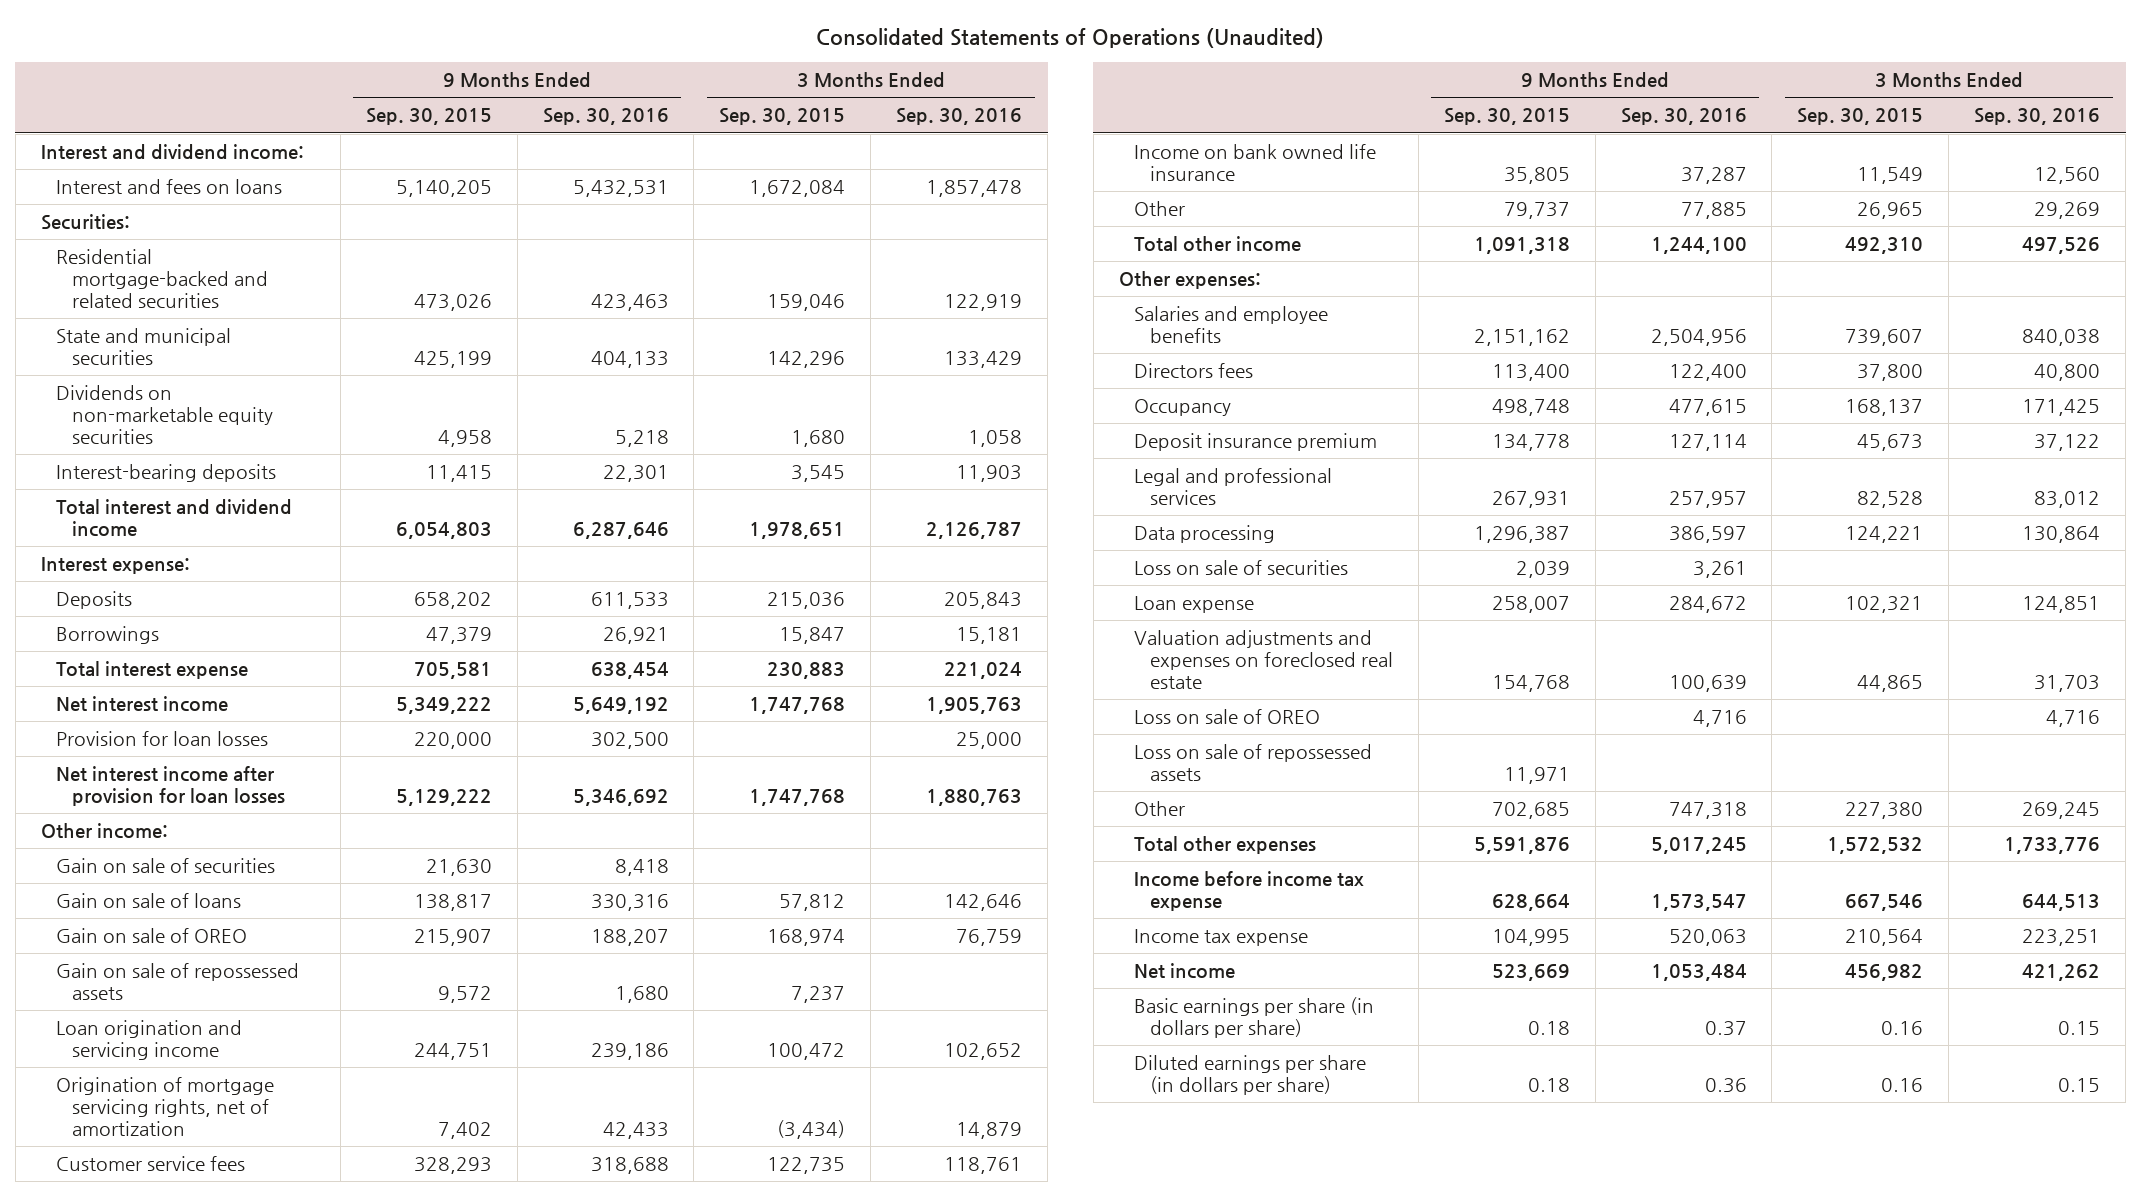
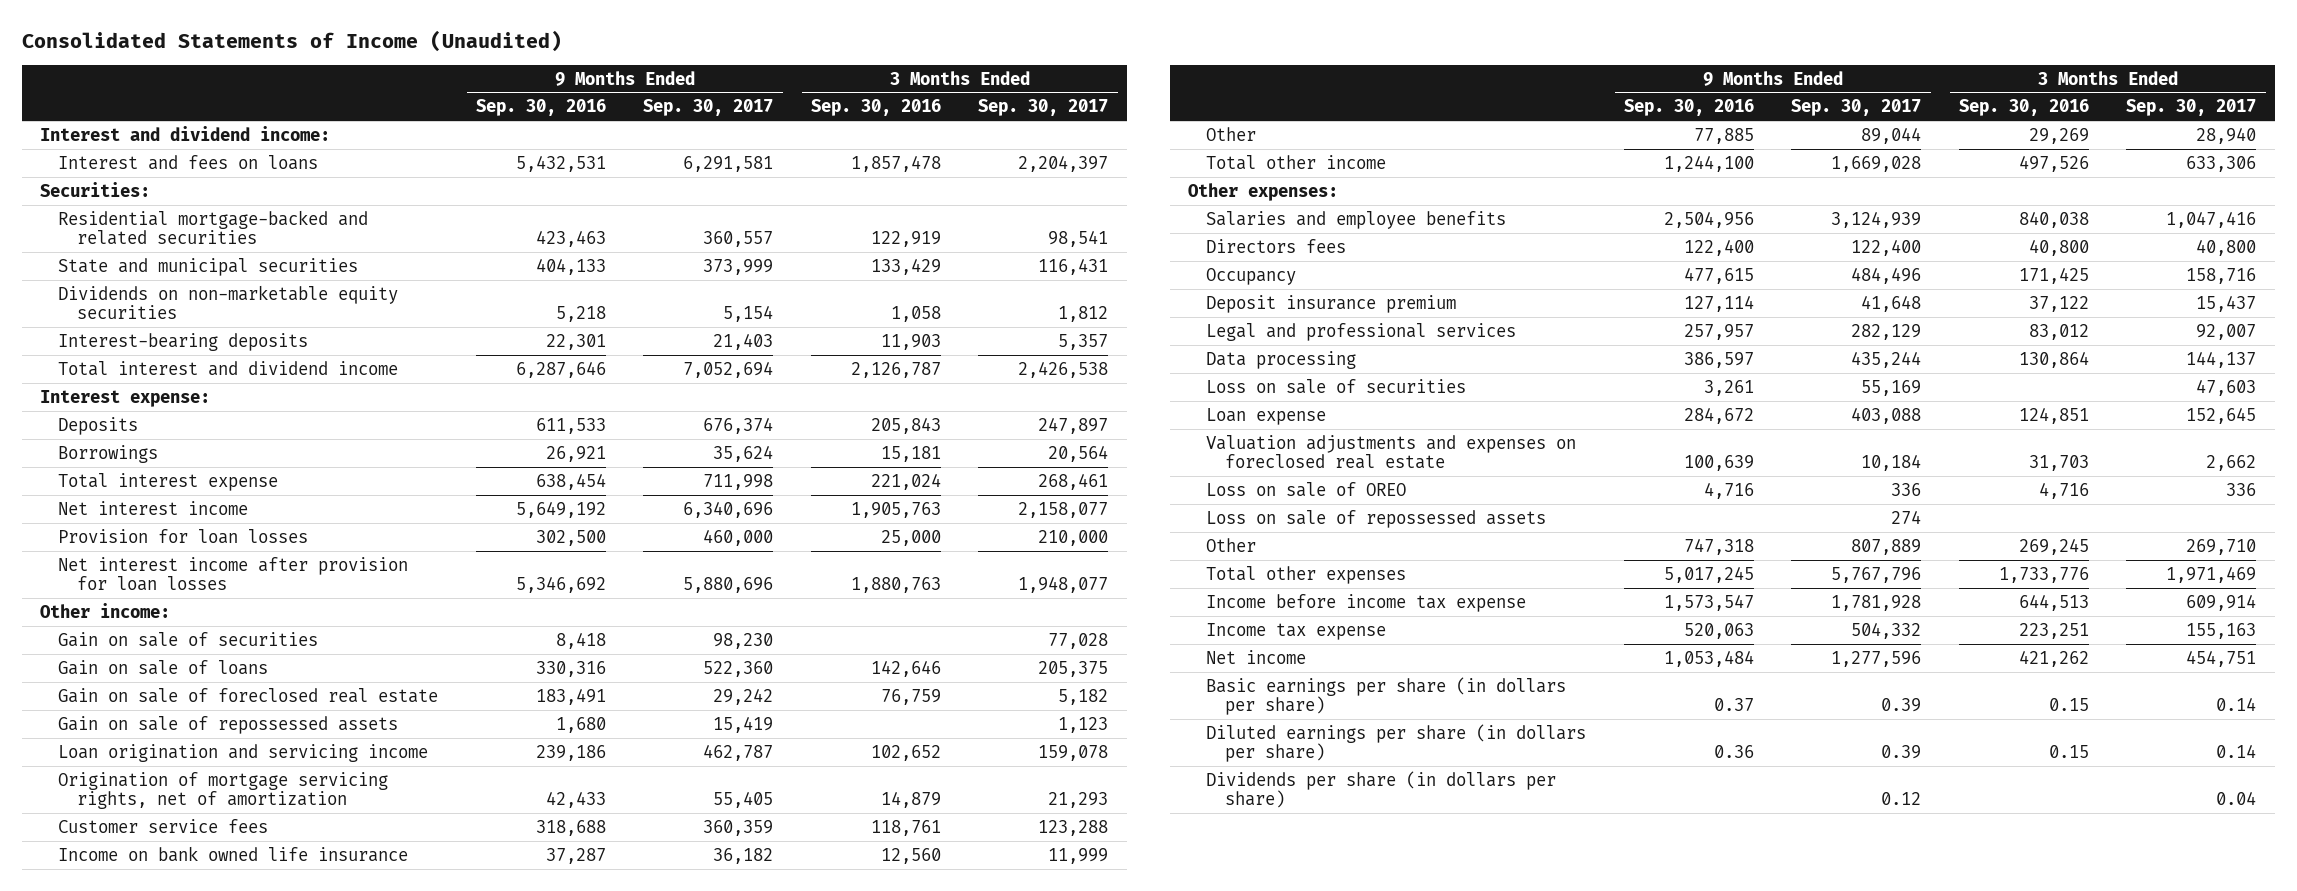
- Consolidated Statements of Operations (Unaudited)
+ Consolidated Statements of Income (Unaudited)
- | 9 Months Ended Sep. 30, 2015 | 9 Months Ended Sep. 30, 2016 | 3 Months Ended Sep. 30, 2015 | 3 Months Ended Sep. 30, 2016
+ | 9 Months Ended Sep. 30, 2016 | 9 Months Ended Sep. 30, 2017 | 3 Months Ended Sep. 30, 2016 | 3 Months Ended Sep. 30, 2017
- Gain on sale of OREO | 215,907 | 188,207 | 168,974 | 76,759
+ Gain on sale of foreclosed real estate | 183,491 | 29,242 | 76,759 | 5,182
+ Dividends per share (in dollars per share) | | 0.12 | | 0.04

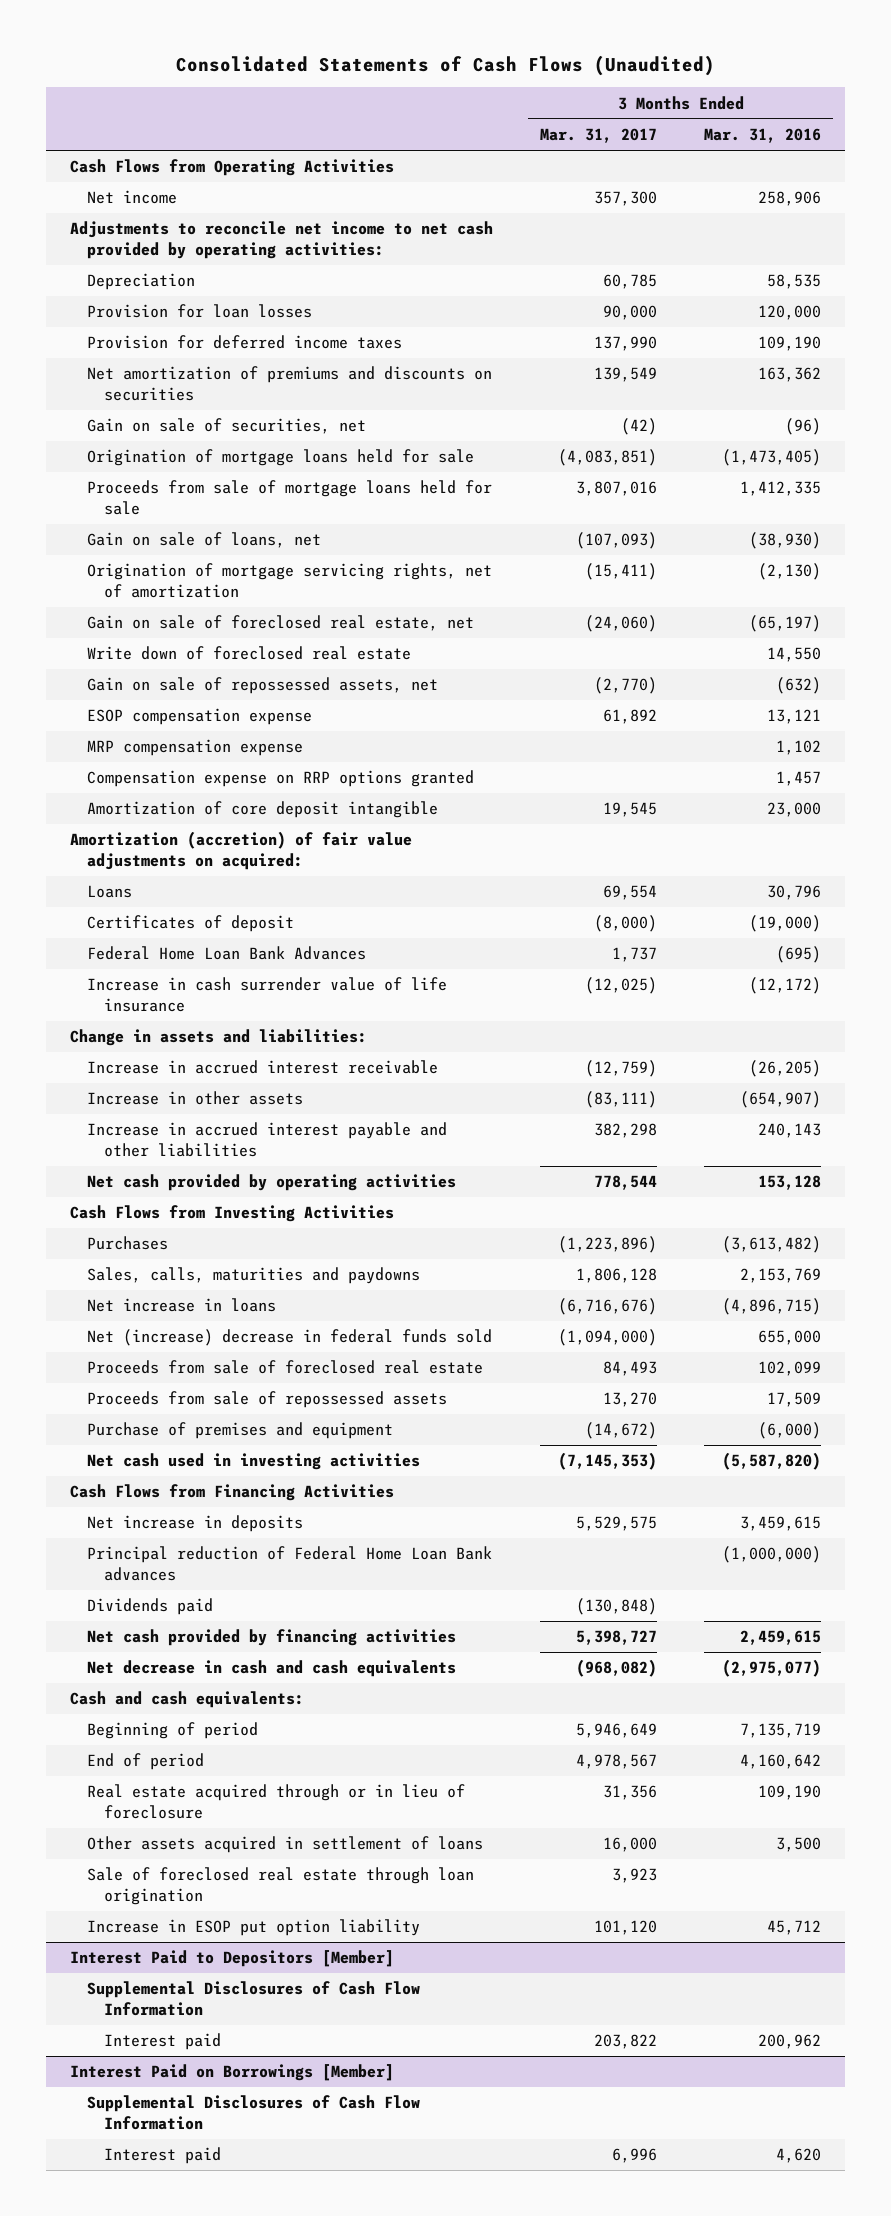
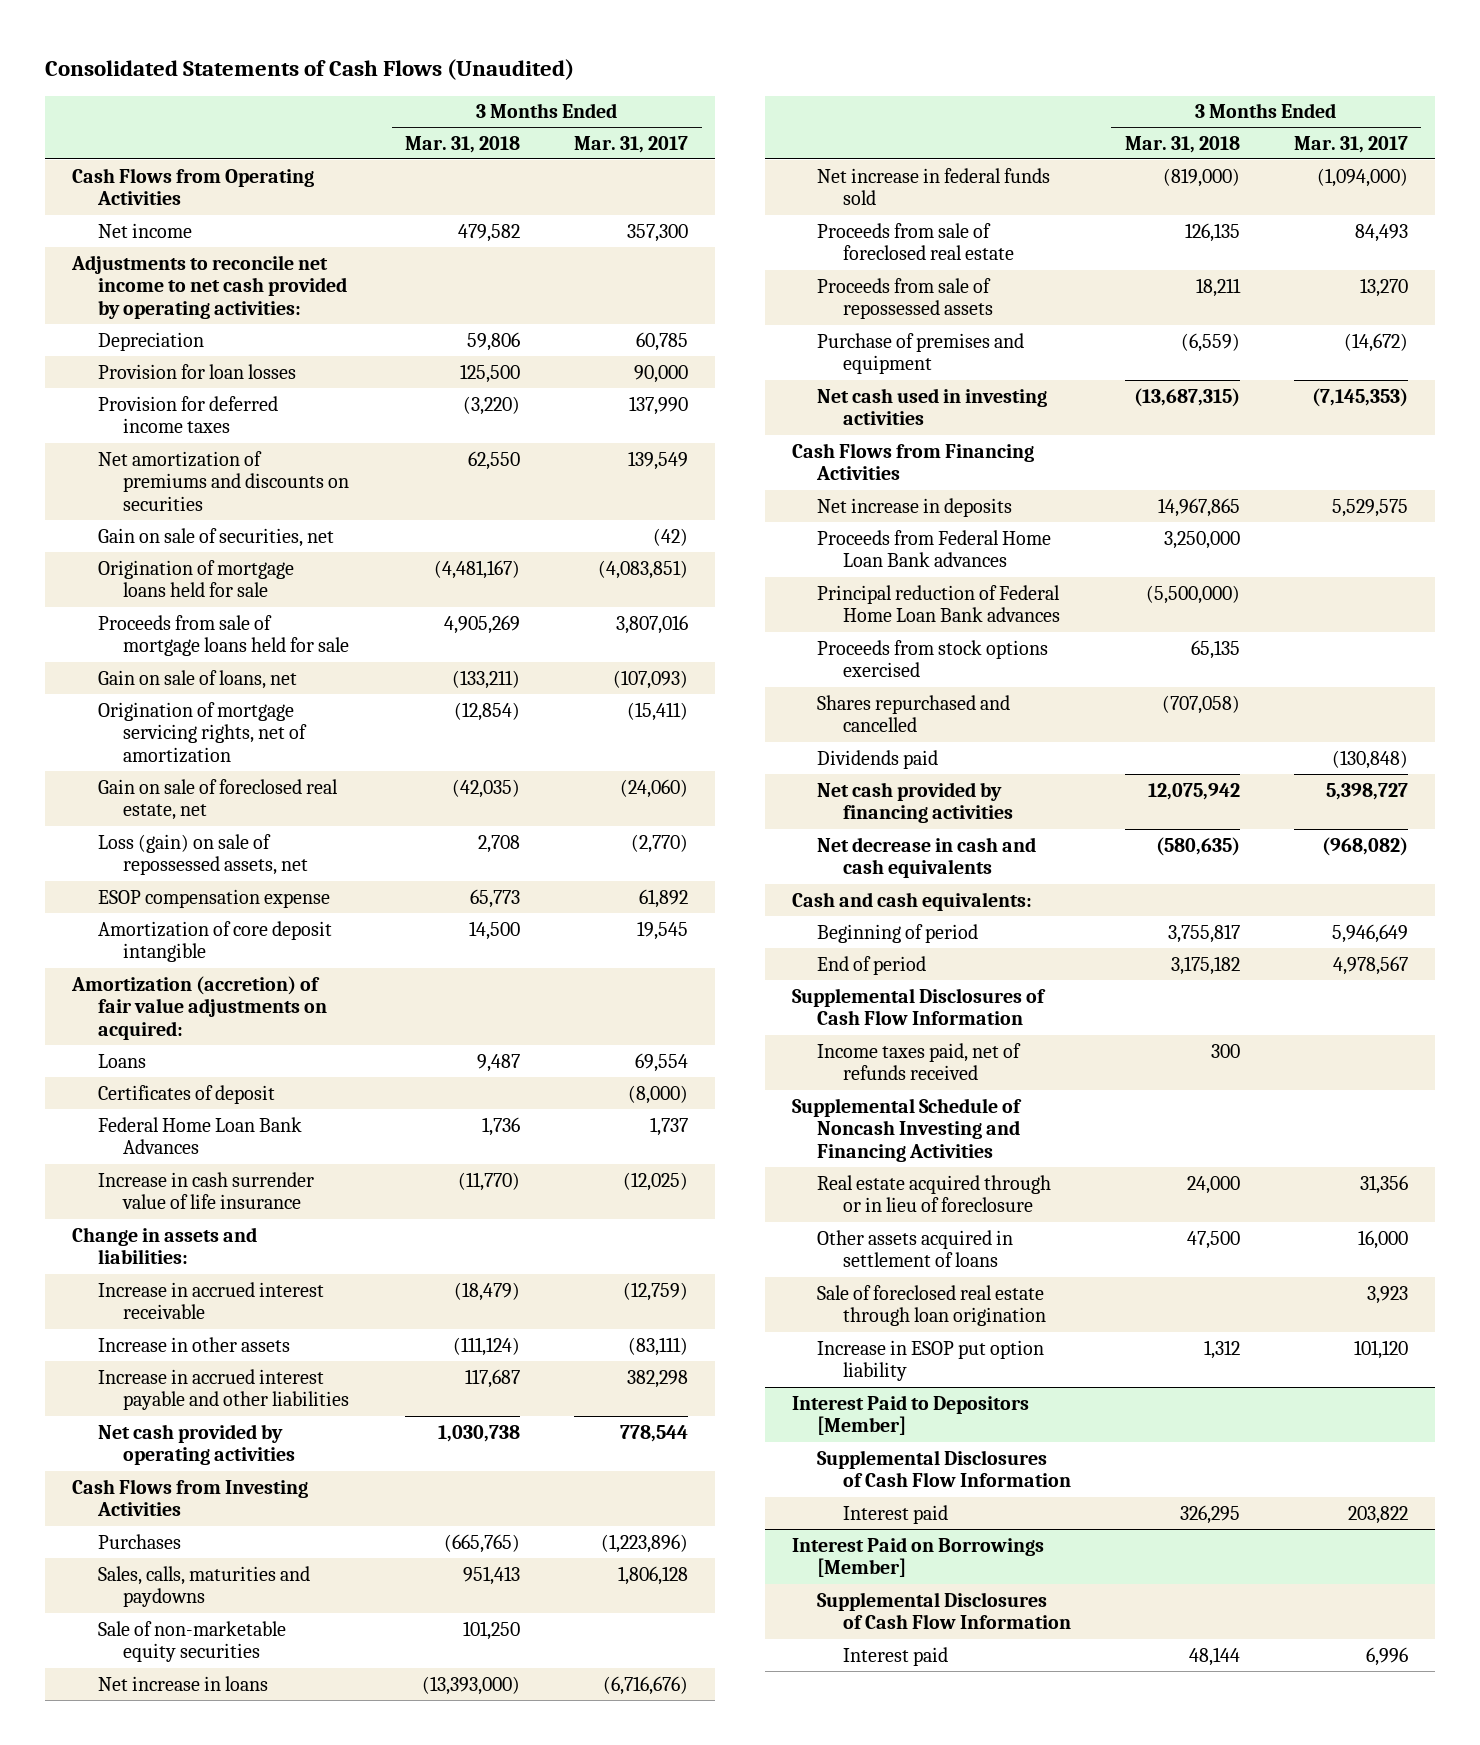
- | 3 Months Ended Mar. 31, 2017 | 3 Months Ended Mar. 31, 2016
+ | 3 Months Ended Mar. 31, 2018 | 3 Months Ended Mar. 31, 2017
- Write down of foreclosed real estate | | 14,550
- Gain on sale of repossessed assets, net | (2,770) | (632)
+ Loss (gain) on sale of repossessed assets, net | 2,708 | (2,770)
- MRP compensation expense | | 1,102
- Compensation expense on RRP options granted | | 1,457
+ Sale of non-marketable equity securities | 101,250 |
- Net (increase) decrease in federal funds sold | (1,094,000) | 655,000
+ Net increase in federal funds sold | (819,000) | (1,094,000)
+ Proceeds from Federal Home Loan Bank advances | 3,250,000 |
+ Proceeds from stock options exercised | 65,135 |
+ Shares repurchased and cancelled | (707,058) |
+ Supplemental Disclosures of Cash Flow Information
+ Income taxes paid, net of refunds received | 300 |
+ Supplemental Schedule of Noncash Investing and Financing Activities

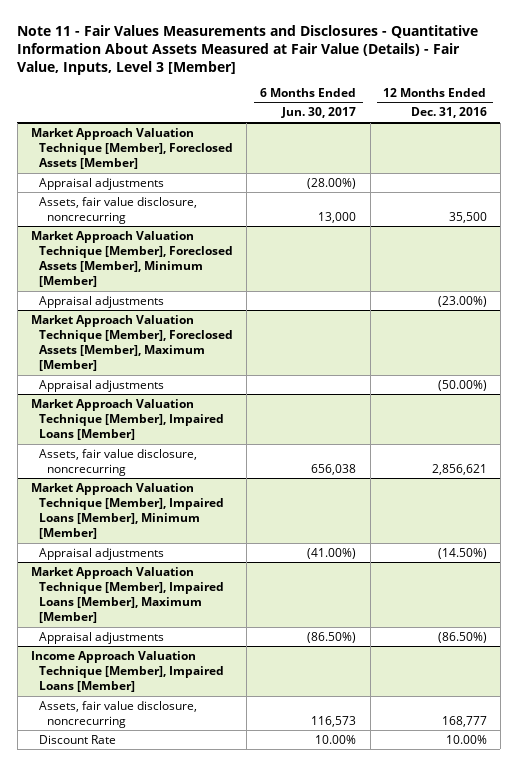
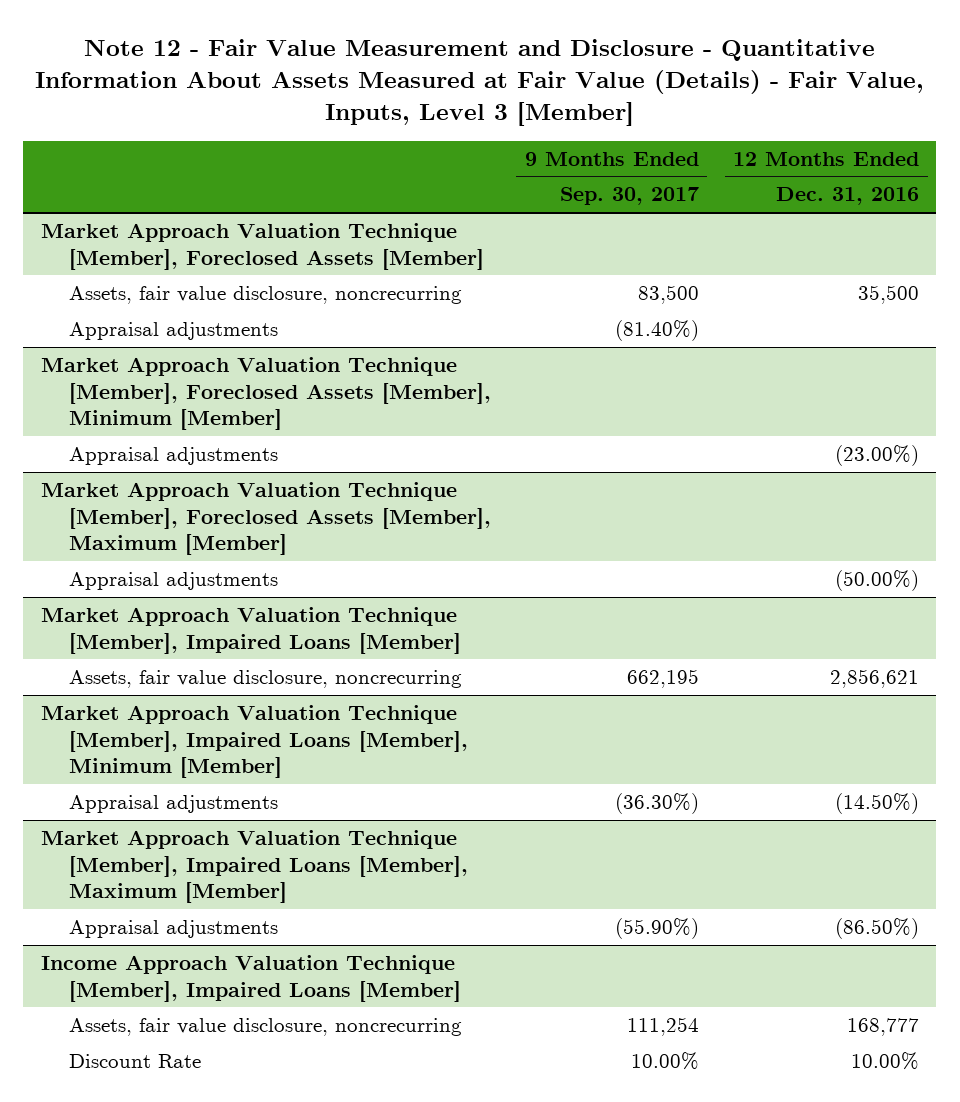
- Note 11 - Fair Values Measurements and Disclosures - Quantitative Information About Assets Measured at Fair Value (Details) - Fair Value, Inputs, Level 3 [Member]
+ Note 12 - Fair Value Measurement and Disclosure - Quantitative Information About Assets Measured at Fair Value (Details) - Fair Value, Inputs, Level 3 [Member]
- | 6 Months Ended Jun. 30, 2017 | 12 Months Ended Dec. 31, 2016
+ | 9 Months Ended Sep. 30, 2017 | 12 Months Ended Dec. 31, 2016
@ Market Approach Valuation Technique [Member], Foreclosed Assets [Member]
moved down: Appraisal adjustments | (81.40%) |

